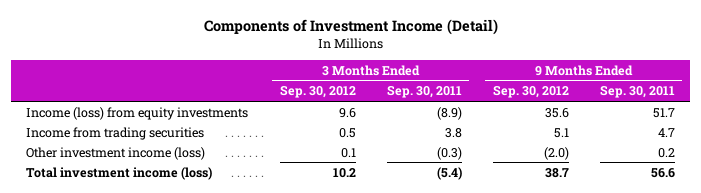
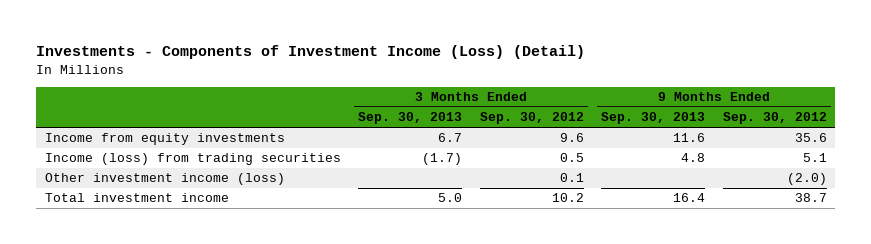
- Components of Investment Income (Detail)
+ Investments - Components of Investment Income (Loss) (Detail)
- | 3 Months Ended Sep. 30, 2012 | 3 Months Ended Sep. 30, 2011 | 9 Months Ended Sep. 30, 2012 | 9 Months Ended Sep. 30, 2011
+ | 3 Months Ended Sep. 30, 2013 | 3 Months Ended Sep. 30, 2012 | 9 Months Ended Sep. 30, 2013 | 9 Months Ended Sep. 30, 2012
- Income (loss) from equity investments | 9.6 | (8.9) | 35.6 | 51.7
- Income from trading securities | 0.5 | 3.8 | 5.1 | 4.7
+ Income from equity investments | 6.7 | 9.6 | 11.6 | 35.6
+ Income (loss) from trading securities | (1.7) | 0.5 | 4.8 | 5.1
- Total investment income (loss) | 10.2 | (5.4) | 38.7 | 56.6
+ Total investment income | 5.0 | 10.2 | 16.4 | 38.7

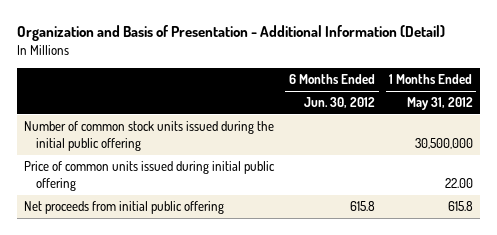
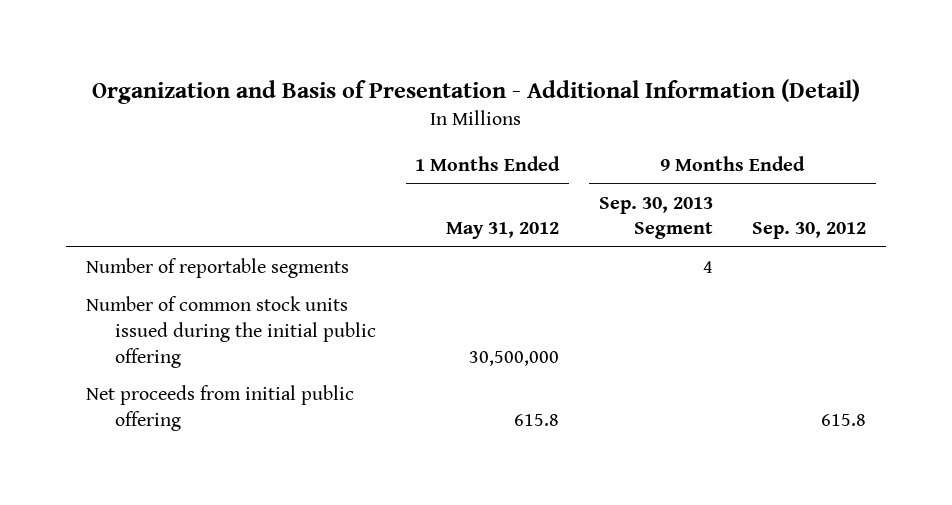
- | 6 Months Ended Jun. 30, 2012 | 1 Months Ended May 31, 2012
+ | 1 Months Ended May 31, 2012 | 9 Months Ended Sep. 30, 2013 Segment | 9 Months Ended Sep. 30, 2012
+ Number of reportable segments | | 4 |
- Price of common units issued during initial public offering | | 22.00

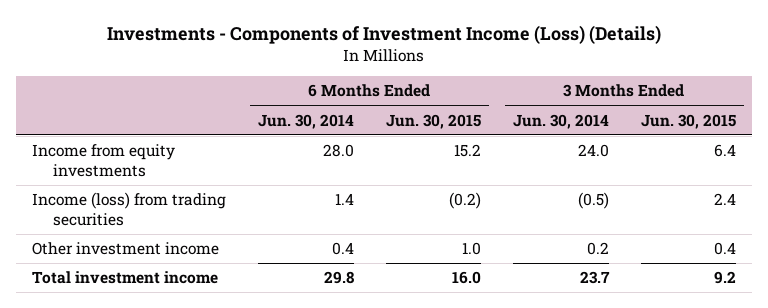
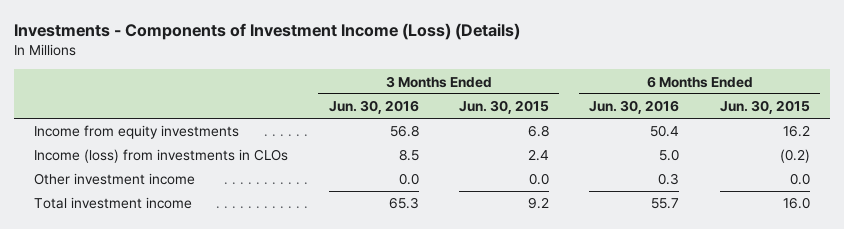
- | 6 Months Ended Jun. 30, 2014 | 6 Months Ended Jun. 30, 2015 | 3 Months Ended Jun. 30, 2014 | 3 Months Ended Jun. 30, 2015
+ | 3 Months Ended Jun. 30, 2016 | 3 Months Ended Jun. 30, 2015 | 6 Months Ended Jun. 30, 2016 | 6 Months Ended Jun. 30, 2015
- Income from equity investments | 28.0 | 15.2 | 24.0 | 6.4
- Income (loss) from trading securities | 1.4 | (0.2) | (0.5) | 2.4
- Other investment income | 0.4 | 1.0 | 0.2 | 0.4
+ Income from equity investments | 56.8 | 6.8 | 50.4 | 16.2
+ Income (loss) from investments in CLOs | 8.5 | 2.4 | 5.0 | (0.2)
+ Other investment income | 0.0 | 0.0 | 0.3 | 0.0

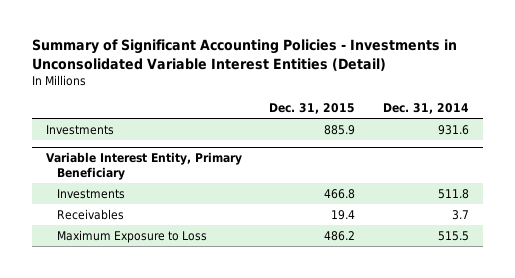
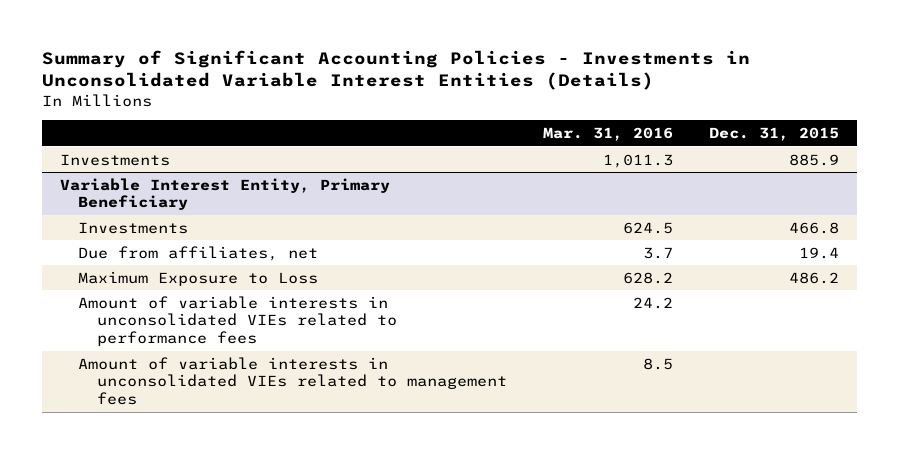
- Summary of Significant Accounting Policies - Investments in Unconsolidated Variable Interest Entities (Detail)
+ Summary of Significant Accounting Policies - Investments in Unconsolidated Variable Interest Entities (Details)
- | Dec. 31, 2015 | Dec. 31, 2014
+ | Mar. 31, 2016 | Dec. 31, 2015
@ Variable Interest Entity, Primary Beneficiary
- Receivables | 19.4 | 3.7
+ Due from affiliates, net | 3.7 | 19.4
+ Amount of variable interests in unconsolidated VIEs related to performance fees | 24.2 |
+ Amount of variable interests in unconsolidated VIEs related to management fees | 8.5 |

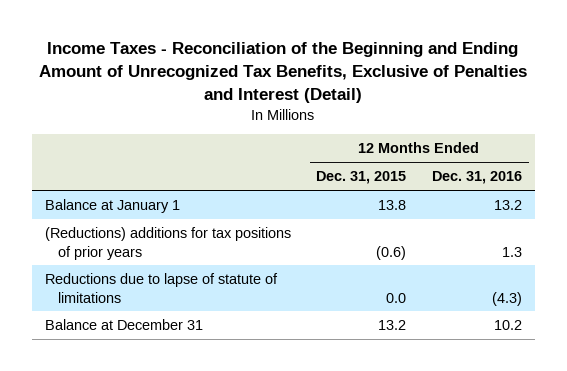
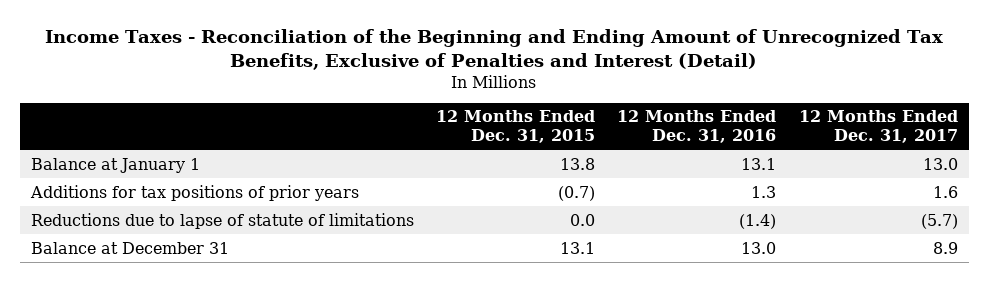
- | 12 Months Ended Dec. 31, 2015 | 12 Months Ended Dec. 31, 2016
+ | 12 Months Ended Dec. 31, 2015 | 12 Months Ended Dec. 31, 2016 | 12 Months Ended Dec. 31, 2017
- Balance at January 1 | 13.8 | 13.2
- (Reductions) additions for tax positions of prior years | (0.6) | 1.3
- Reductions due to lapse of statute of limitations | 0.0 | (4.3)
- Balance at December 31 | 13.2 | 10.2
+ Balance at January 1 | 13.8 | 13.1 | 13.0
+ Additions for tax positions of prior years | (0.7) | 1.3 | 1.6
+ Reductions due to lapse of statute of limitations | 0.0 | (1.4) | (5.7)
+ Balance at December 31 | 13.1 | 13.0 | 8.9

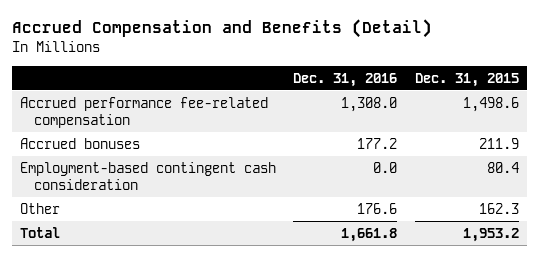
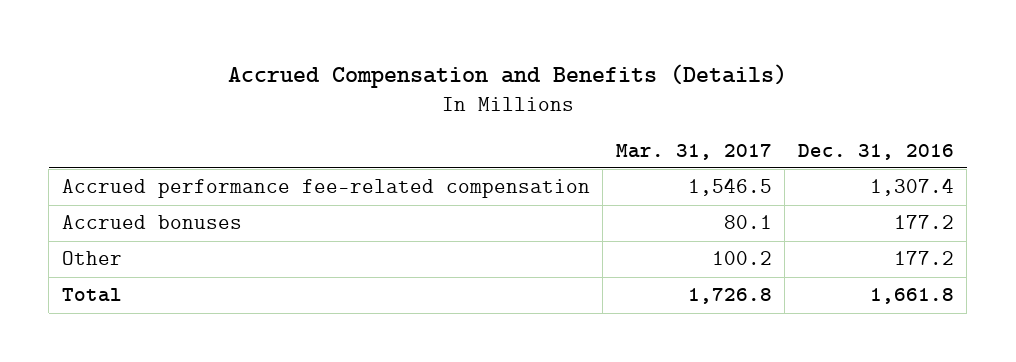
- Accrued Compensation and Benefits (Detail)
+ Accrued Compensation and Benefits (Details)
- | Dec. 31, 2016 | Dec. 31, 2015
+ | Mar. 31, 2017 | Dec. 31, 2016
- Accrued performance fee-related compensation | 1,308.0 | 1,498.6
+ Accrued performance fee-related compensation | 1,546.5 | 1,307.4
- Employment-based contingent cash consideration | 0.0 | 80.4
- Other | 176.6 | 162.3
+ Other | 100.2 | 177.2

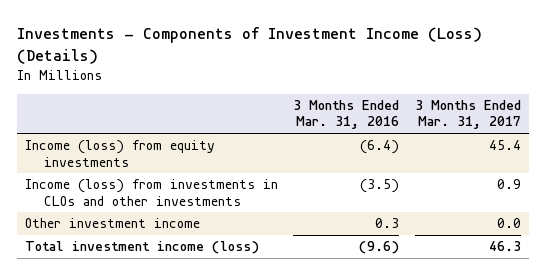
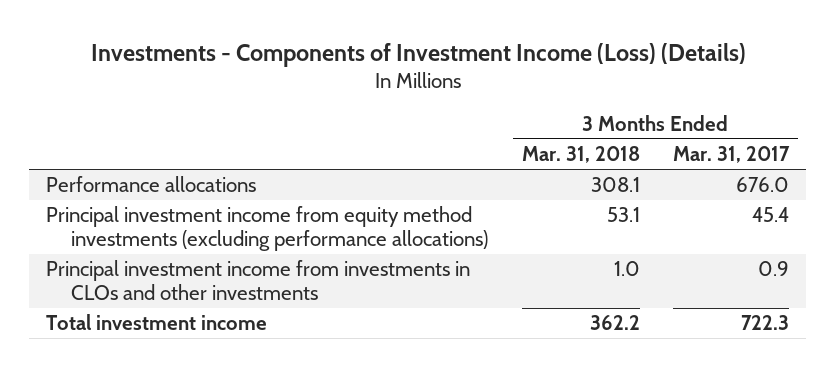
- | 3 Months Ended Mar. 31, 2016 | 3 Months Ended Mar. 31, 2017
+ | 3 Months Ended Mar. 31, 2018 | 3 Months Ended Mar. 31, 2017
- Income (loss) from equity investments | (6.4) | 45.4
- Income (loss) from investments in CLOs and other investments | (3.5) | 0.9
- Other investment income | 0.3 | 0.0
- Total investment income (loss) | (9.6) | 46.3
+ Performance allocations | 308.1 | 676.0
+ Principal investment income from equity method investments (excluding performance allocations) | 53.1 | 45.4
+ Principal investment income from investments in CLOs and other investments | 1.0 | 0.9
+ Total investment income | 362.2 | 722.3

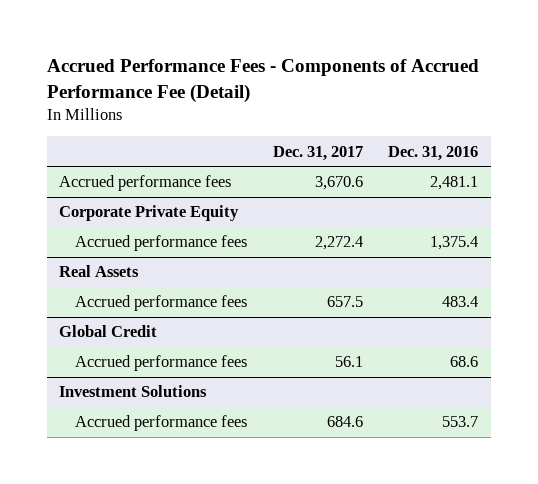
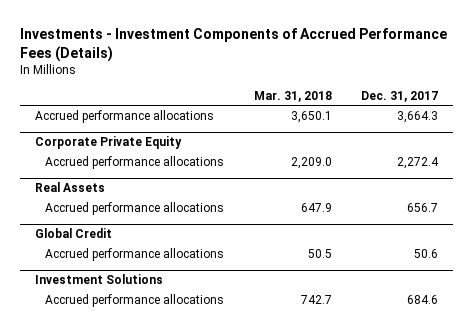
- Accrued Performance Fees - Components of Accrued Performance Fee (Detail)
+ Investments - Investment Components of Accrued Performance Fees (Details)
- | Dec. 31, 2017 | Dec. 31, 2016
+ | Mar. 31, 2018 | Dec. 31, 2017
- Accrued performance fees | 3,670.6 | 2,481.1
+ Accrued performance allocations | 3,650.1 | 3,664.3
@ Corporate Private Equity
- Accrued performance fees | 2,272.4 | 1,375.4
+ Accrued performance allocations | 2,209.0 | 2,272.4
@ Real Assets
- Accrued performance fees | 657.5 | 483.4
+ Accrued performance allocations | 647.9 | 656.7
@ Global Credit
- Accrued performance fees | 56.1 | 68.6
+ Accrued performance allocations | 50.5 | 50.6
@ Investment Solutions
- Accrued performance fees | 684.6 | 553.7
+ Accrued performance allocations | 742.7 | 684.6

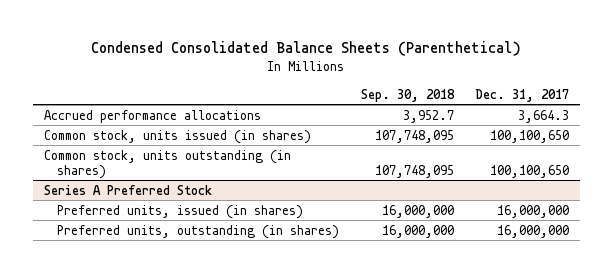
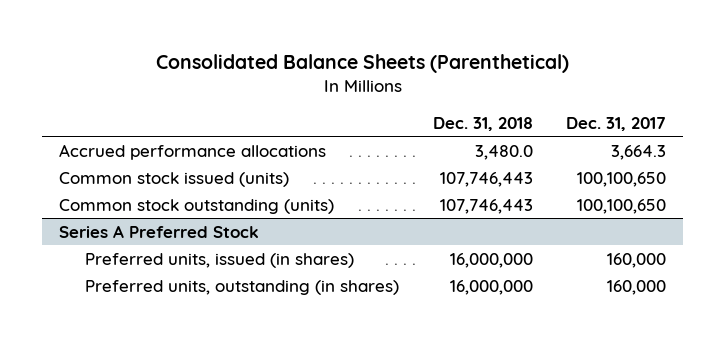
- Condensed Consolidated Balance Sheets (Parenthetical)
+ Consolidated Balance Sheets (Parenthetical)
- | Sep. 30, 2018 | Dec. 31, 2017
+ | Dec. 31, 2018 | Dec. 31, 2017
- Common stock, units issued (in shares) | 107,748,095 | 100,100,650
- Common stock, units outstanding (in shares) | 107,748,095 | 100,100,650
+ Common stock issued (units) | 107,746,443 | 100,100,650
+ Common stock outstanding (units) | 107,746,443 | 100,100,650
@ Series A Preferred Stock
- Preferred units, issued (in shares) | 16,000,000 | 16,000,000
- Preferred units, outstanding (in shares) | 16,000,000 | 16,000,000
+ Preferred units, issued (in shares) | 16,000,000 | 160,000
+ Preferred units, outstanding (in shares) | 16,000,000 | 160,000

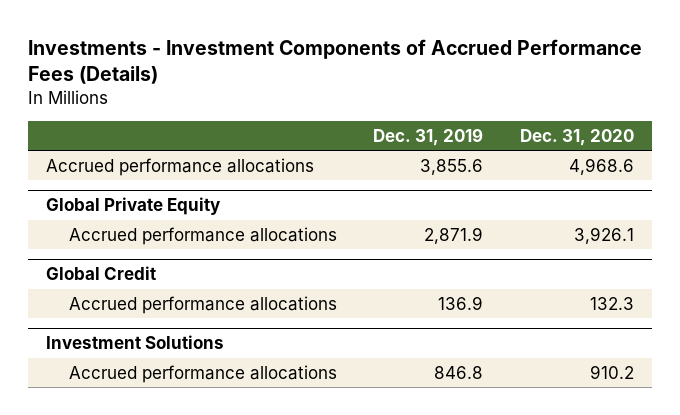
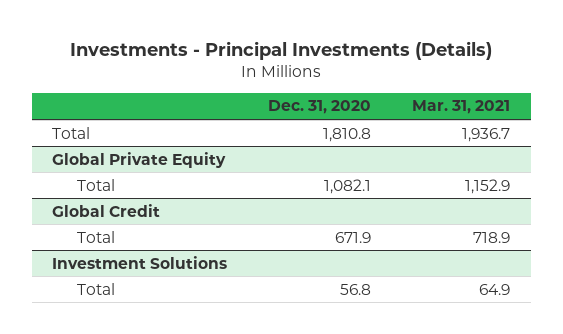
- Investments - Investment Components of Accrued Performance Fees (Details)
+ Investments - Principal Investments (Details)
- | Dec. 31, 2019 | Dec. 31, 2020
+ | Dec. 31, 2020 | Mar. 31, 2021
- Accrued performance allocations | 3,855.6 | 4,968.6
+ Total | 1,810.8 | 1,936.7
@ Global Private Equity
- Accrued performance allocations | 2,871.9 | 3,926.1
+ Total | 1,082.1 | 1,152.9
@ Global Credit
- Accrued performance allocations | 136.9 | 132.3
+ Total | 671.9 | 718.9
@ Investment Solutions
- Accrued performance allocations | 846.8 | 910.2
+ Total | 56.8 | 64.9

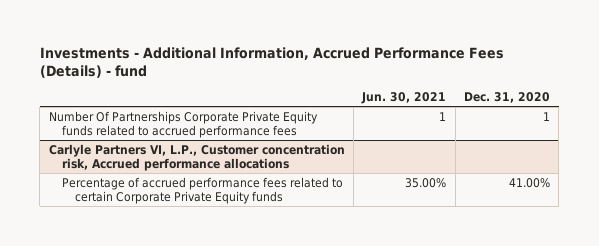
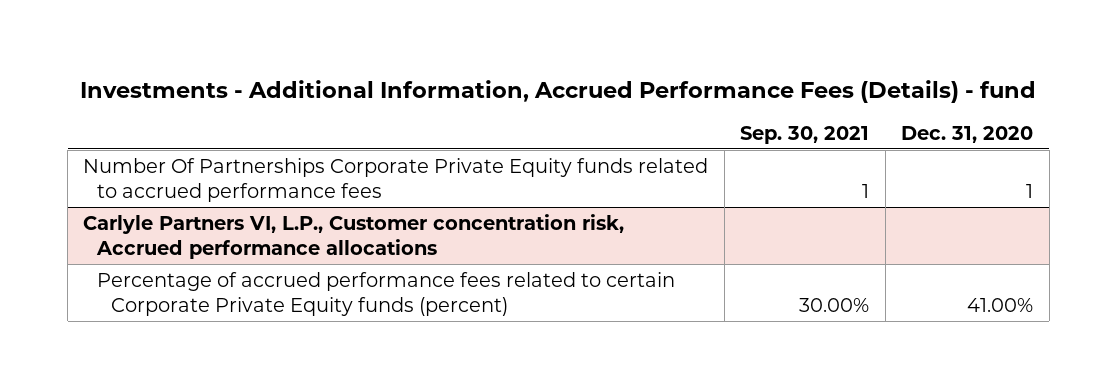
- | Jun. 30, 2021 | Dec. 31, 2020
+ | Sep. 30, 2021 | Dec. 31, 2020
@ Carlyle Partners VI, L.P., Customer concentration risk, Accrued performance allocations
- Percentage of accrued performance fees related to certain Corporate Private Equity funds | 35.00% | 41.00%
+ Percentage of accrued performance fees related to certain Corporate Private Equity funds (percent) | 30.00% | 41.00%

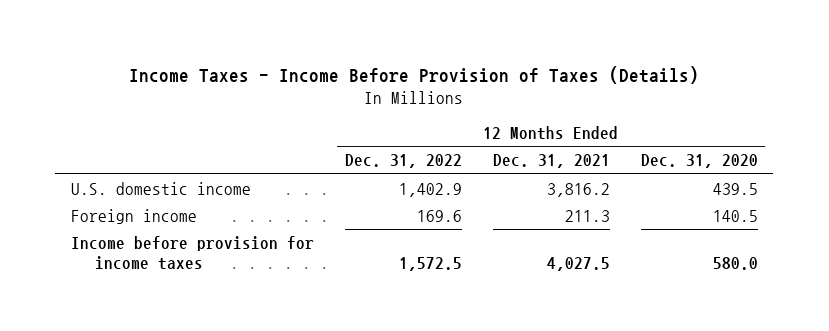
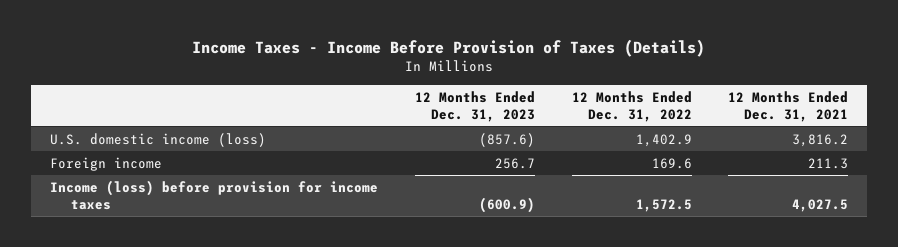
- | 12 Months Ended Dec. 31, 2022 | 12 Months Ended Dec. 31, 2021 | 12 Months Ended Dec. 31, 2020
+ | 12 Months Ended Dec. 31, 2023 | 12 Months Ended Dec. 31, 2022 | 12 Months Ended Dec. 31, 2021
- U.S. domestic income | 1,402.9 | 3,816.2 | 439.5
+ U.S. domestic income (loss) | (857.6) | 1,402.9 | 3,816.2
- Income before provision for income taxes | 1,572.5 | 4,027.5 | 580.0
+ Income (loss) before provision for income taxes | (600.9) | 1,572.5 | 4,027.5

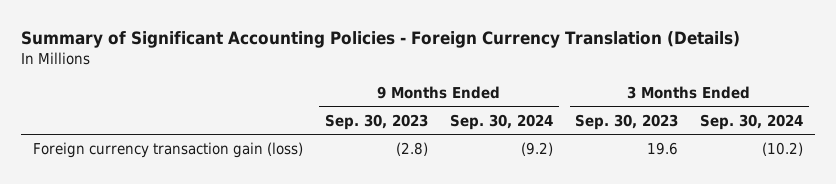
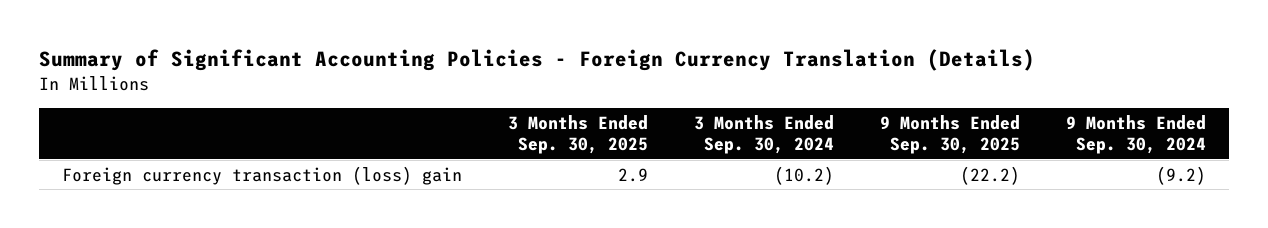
- | 9 Months Ended Sep. 30, 2023 | 9 Months Ended Sep. 30, 2024 | 3 Months Ended Sep. 30, 2023 | 3 Months Ended Sep. 30, 2024
+ | 3 Months Ended Sep. 30, 2025 | 3 Months Ended Sep. 30, 2024 | 9 Months Ended Sep. 30, 2025 | 9 Months Ended Sep. 30, 2024
- Foreign currency transaction gain (loss) | (2.8) | (9.2) | 19.6 | (10.2)
+ Foreign currency transaction (loss) gain | 2.9 | (10.2) | (22.2) | (9.2)

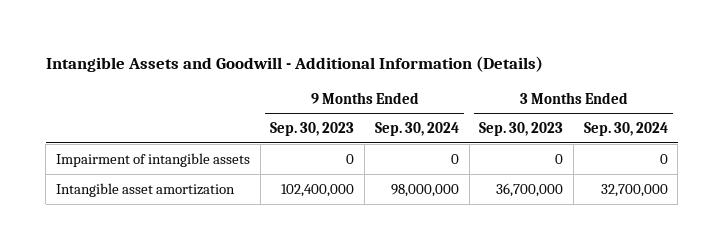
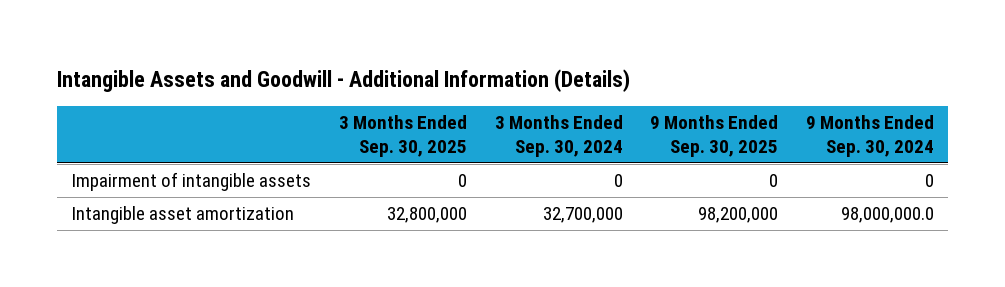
- | 9 Months Ended Sep. 30, 2023 | 9 Months Ended Sep. 30, 2024 | 3 Months Ended Sep. 30, 2023 | 3 Months Ended Sep. 30, 2024
+ | 3 Months Ended Sep. 30, 2025 | 3 Months Ended Sep. 30, 2024 | 9 Months Ended Sep. 30, 2025 | 9 Months Ended Sep. 30, 2024
- Intangible asset amortization | 102,400,000 | 98,000,000 | 36,700,000 | 32,700,000
+ Intangible asset amortization | 32,800,000 | 32,700,000 | 98,200,000 | 98,000,000.0

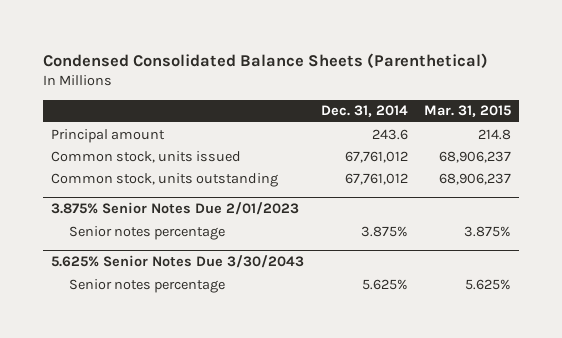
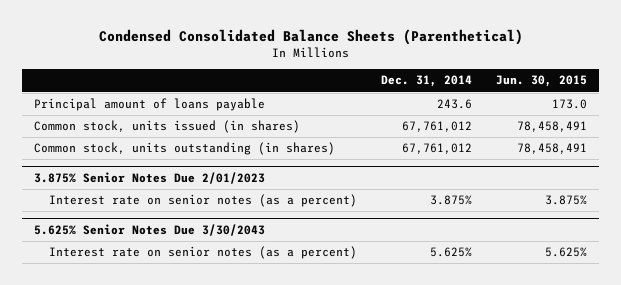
- | Dec. 31, 2014 | Mar. 31, 2015
+ | Dec. 31, 2014 | Jun. 30, 2015
- Principal amount | 243.6 | 214.8
- Common stock, units issued | 67,761,012 | 68,906,237
- Common stock, units outstanding | 67,761,012 | 68,906,237
+ Principal amount of loans payable | 243.6 | 173.0
+ Common stock, units issued (in shares) | 67,761,012 | 78,458,491
+ Common stock, units outstanding (in shares) | 67,761,012 | 78,458,491
@ 3.875% Senior Notes Due 2/01/2023
- Senior notes percentage | 3.875% | 3.875%
+ Interest rate on senior notes (as a percent) | 3.875% | 3.875%
@ 5.625% Senior Notes Due 3/30/2043
- Senior notes percentage | 5.625% | 5.625%
+ Interest rate on senior notes (as a percent) | 5.625% | 5.625%

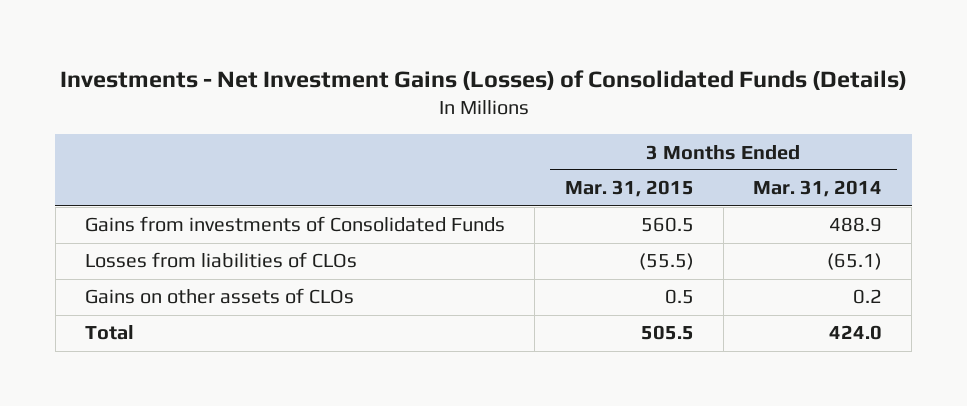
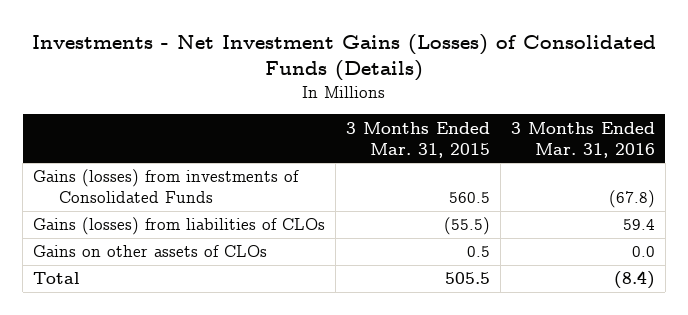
- | 3 Months Ended Mar. 31, 2015 | 3 Months Ended Mar. 31, 2014
+ | 3 Months Ended Mar. 31, 2015 | 3 Months Ended Mar. 31, 2016
- Gains from investments of Consolidated Funds | 560.5 | 488.9
- Losses from liabilities of CLOs | (55.5) | (65.1)
+ Gains (losses) from investments of Consolidated Funds | 560.5 | (67.8)
+ Gains (losses) from liabilities of CLOs | (55.5) | 59.4

